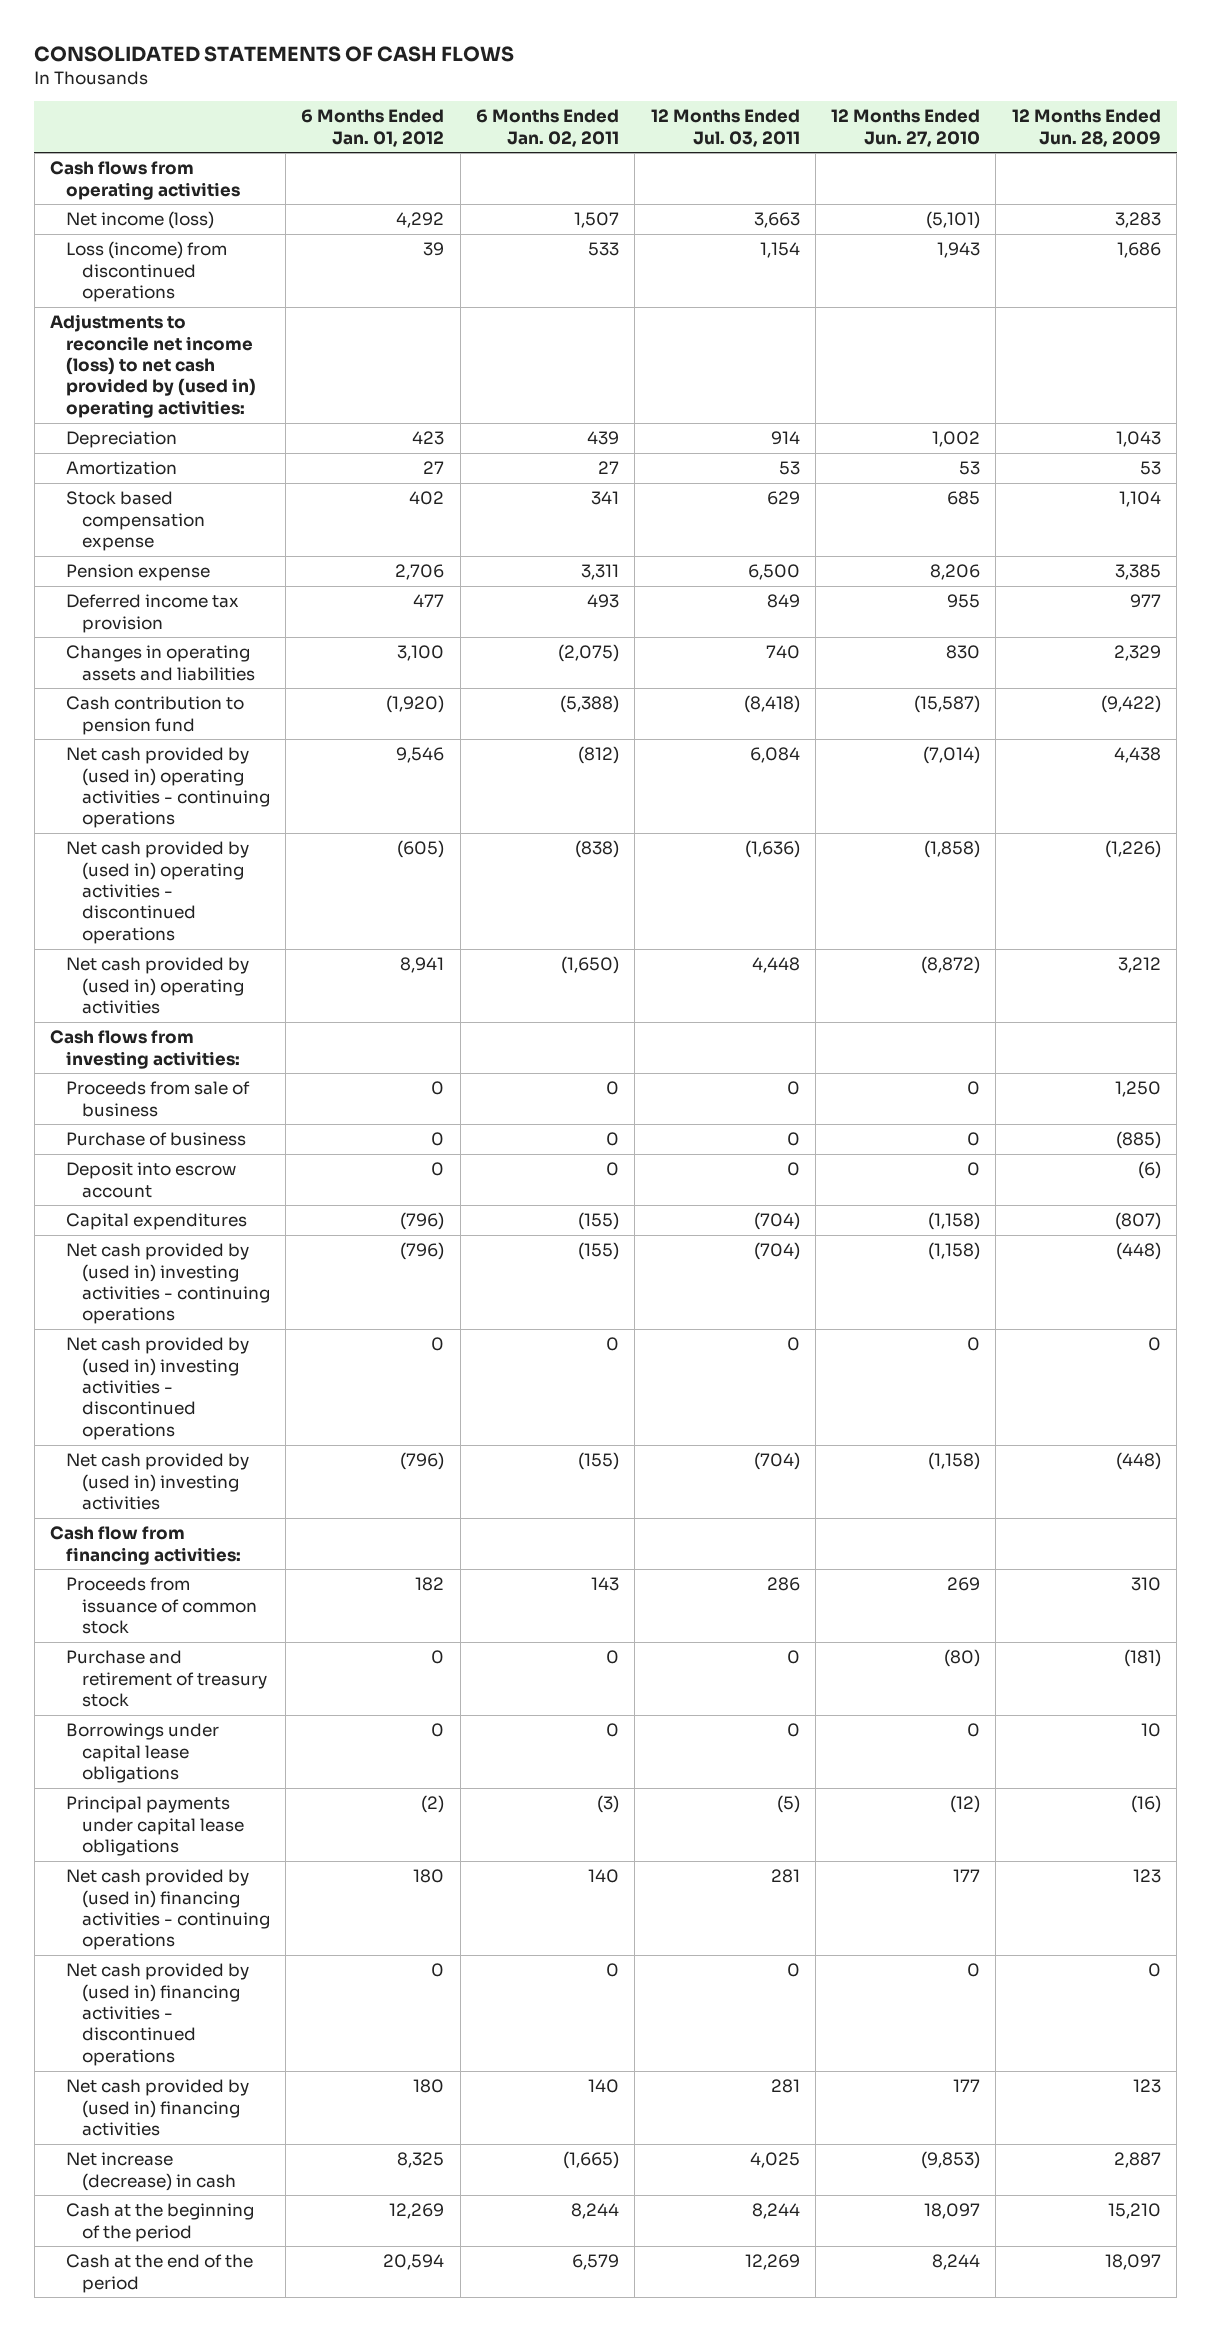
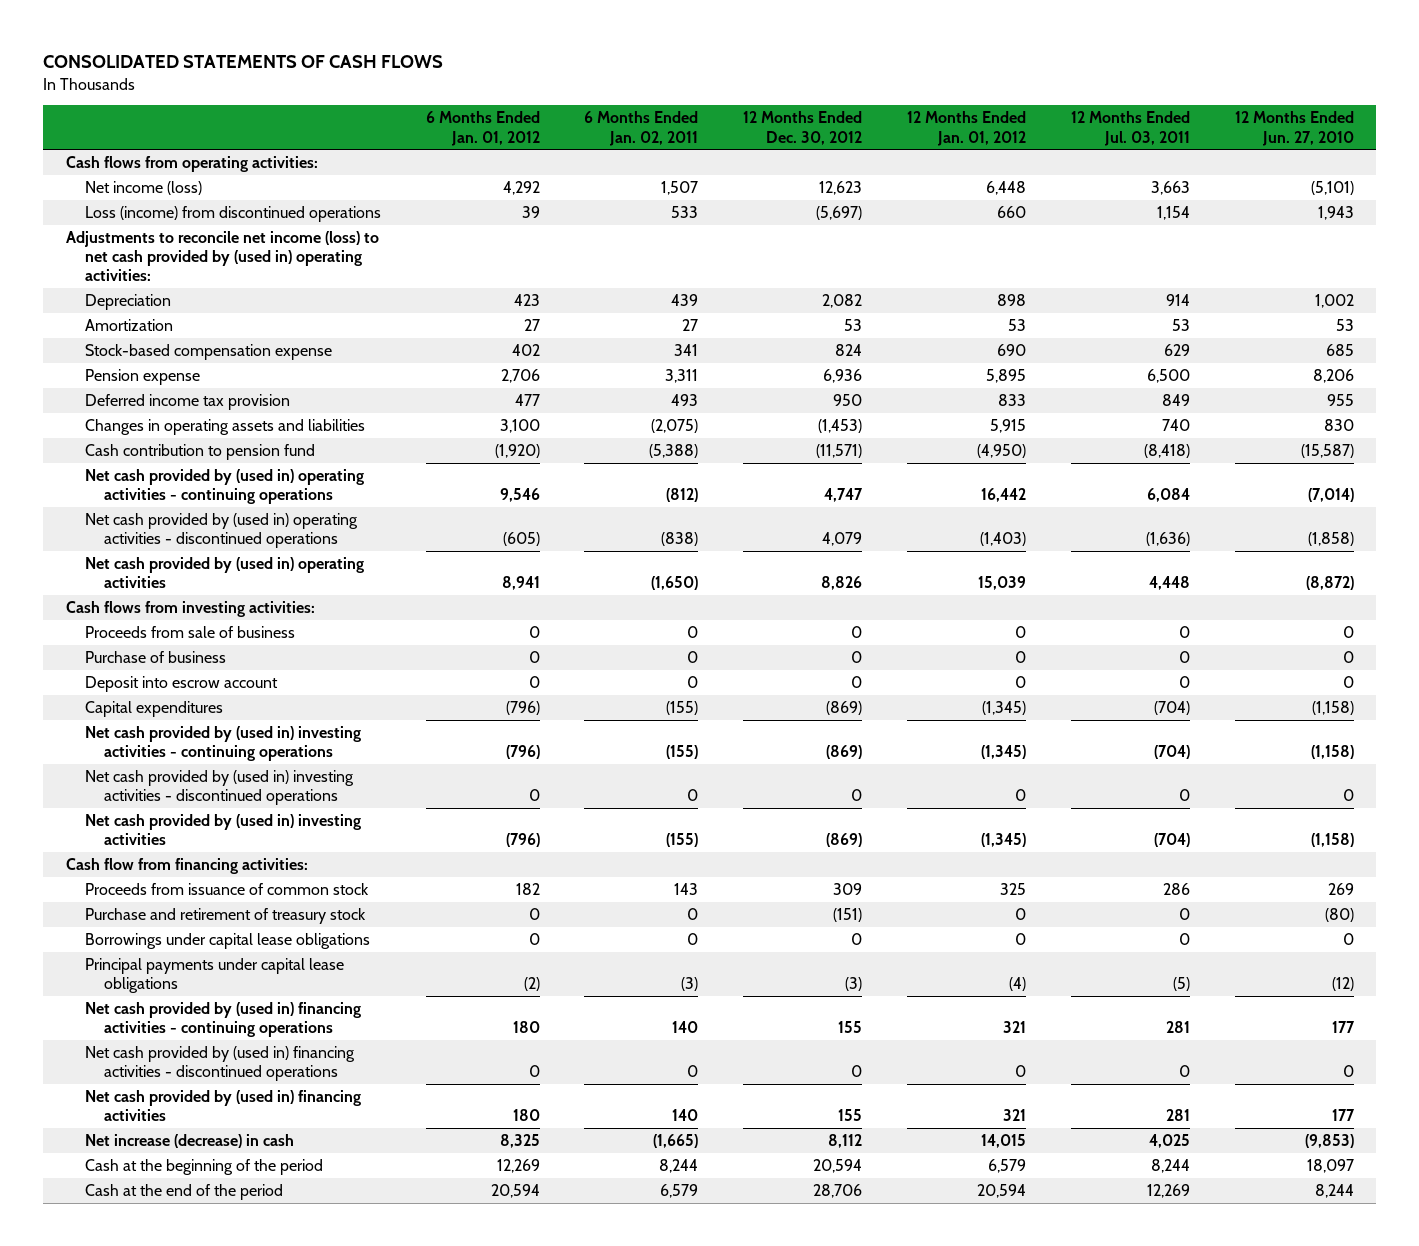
- | 6 Months Ended Jan. 01, 2012 | 6 Months Ended Jan. 02, 2011 | 12 Months Ended Jul. 03, 2011 | 12 Months Ended Jun. 27, 2010 | 12 Months Ended Jun. 28, 2009
+ | 6 Months Ended Jan. 01, 2012 | 6 Months Ended Jan. 02, 2011 | 12 Months Ended Dec. 30, 2012 | 12 Months Ended Jan. 01, 2012 | 12 Months Ended Jul. 03, 2011 | 12 Months Ended Jun. 27, 2010
- Cash flows from operating activities
+ Cash flows from operating activities:
- Stock based compensation expense | 402 | 341 | 629 | 685 | 1,104
+ Stock-based compensation expense | 402 | 341 | 824 | 690 | 629 | 685

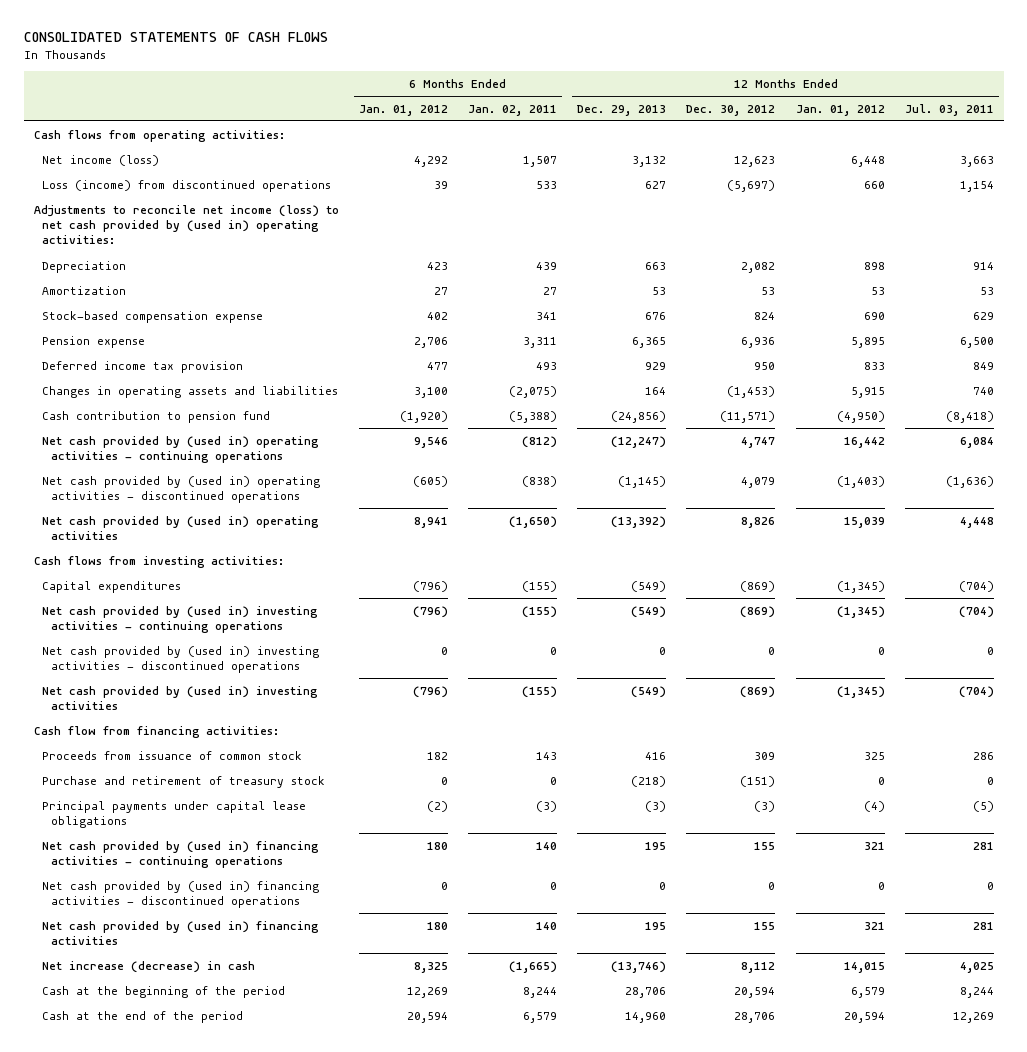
- | 6 Months Ended Jan. 01, 2012 | 6 Months Ended Jan. 02, 2011 | 12 Months Ended Dec. 30, 2012 | 12 Months Ended Jan. 01, 2012 | 12 Months Ended Jul. 03, 2011 | 12 Months Ended Jun. 27, 2010
+ | 6 Months Ended Jan. 01, 2012 | 6 Months Ended Jan. 02, 2011 | 12 Months Ended Dec. 29, 2013 | 12 Months Ended Dec. 30, 2012 | 12 Months Ended Jan. 01, 2012 | 12 Months Ended Jul. 03, 2011
- Proceeds from sale of business | 0 | 0 | 0 | 0 | 0 | 0
- Purchase of business | 0 | 0 | 0 | 0 | 0 | 0
- Deposit into escrow account | 0 | 0 | 0 | 0 | 0 | 0
- Borrowings under capital lease obligations | 0 | 0 | 0 | 0 | 0 | 0

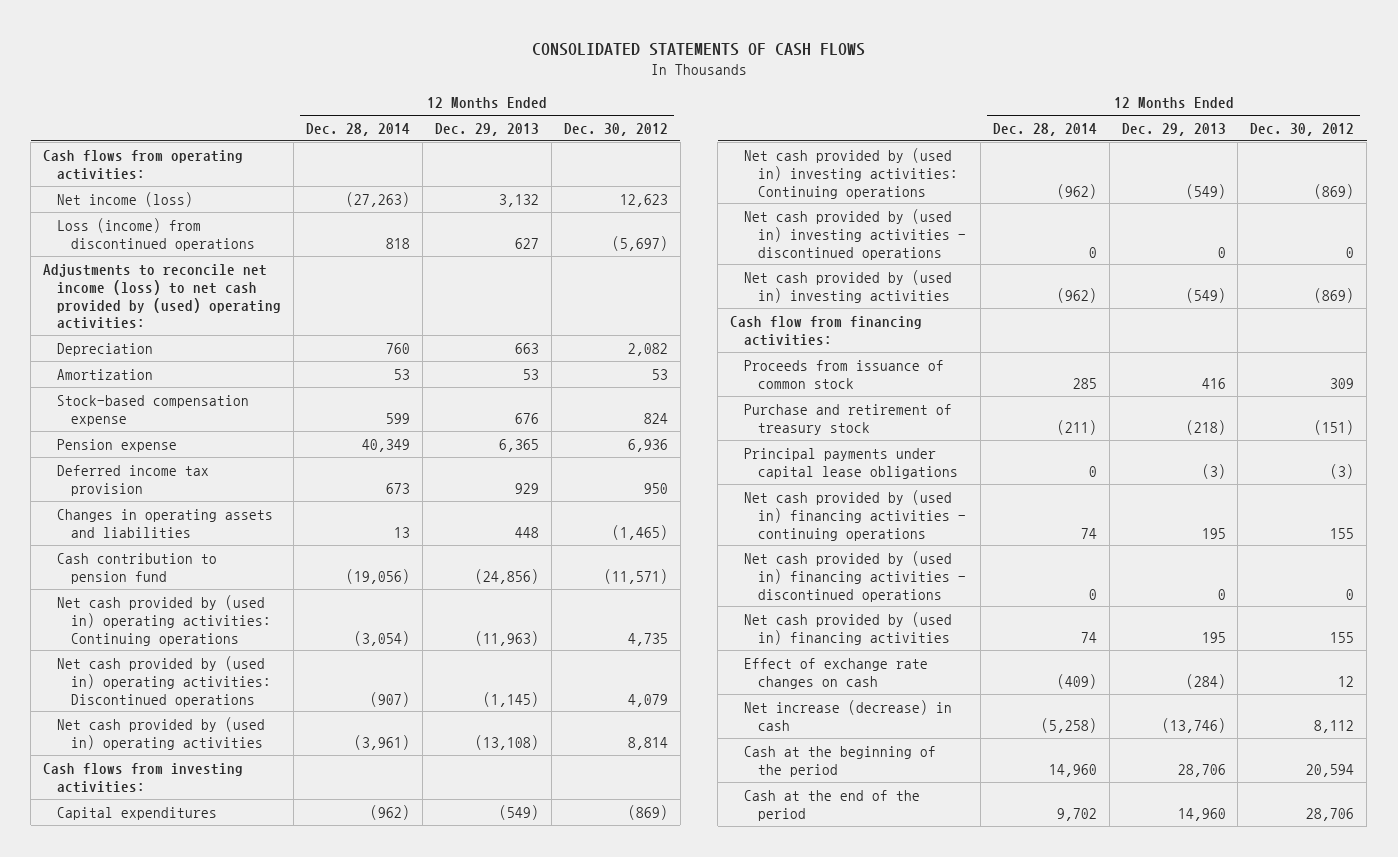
- | 6 Months Ended Jan. 01, 2012 | 6 Months Ended Jan. 02, 2011 | 12 Months Ended Dec. 29, 2013 | 12 Months Ended Dec. 30, 2012 | 12 Months Ended Jan. 01, 2012 | 12 Months Ended Jul. 03, 2011
+ | 12 Months Ended Dec. 28, 2014 | 12 Months Ended Dec. 29, 2013 | 12 Months Ended Dec. 30, 2012
- Adjustments to reconcile net income (loss) to net cash provided by (used in) operating activities:
+ Adjustments to reconcile net income (loss) to net cash provided by (used) operating activities:
- Changes in operating assets and liabilities | 3,100 | (2,075) | 164 | (1,453) | 5,915 | 740
+ Changes in operating assets and liabilities | 13 | 448 | (1,465)
- Net cash provided by (used in) operating activities - continuing operations | 9,546 | (812) | (12,247) | 4,747 | 16,442 | 6,084
- Net cash provided by (used in) operating activities - discontinued operations | (605) | (838) | (1,145) | 4,079 | (1,403) | (1,636)
- Net cash provided by (used in) operating activities | 8,941 | (1,650) | (13,392) | 8,826 | 15,039 | 4,448
+ Net cash provided by (used in) operating activities: Continuing operations | (3,054) | (11,963) | 4,735
+ Net cash provided by (used in) operating activities: Discontinued operations | (907) | (1,145) | 4,079
+ Net cash provided by (used in) operating activities | (3,961) | (13,108) | 8,814
- Net cash provided by (used in) investing activities - continuing operations | (796) | (155) | (549) | (869) | (1,345) | (704)
+ Net cash provided by (used in) investing activities: Continuing operations | (962) | (549) | (869)
+ Effect of exchange rate changes on cash | (409) | (284) | 12

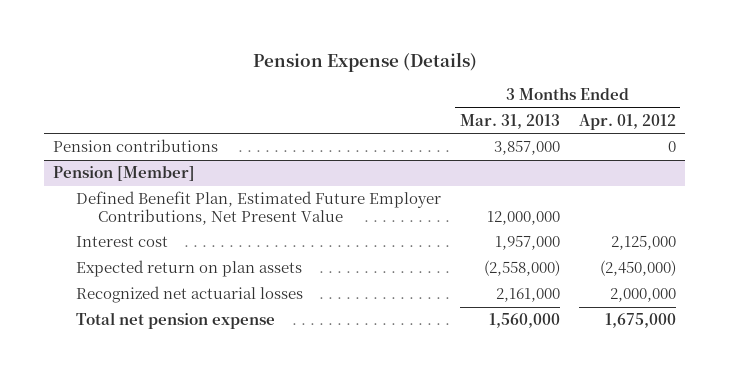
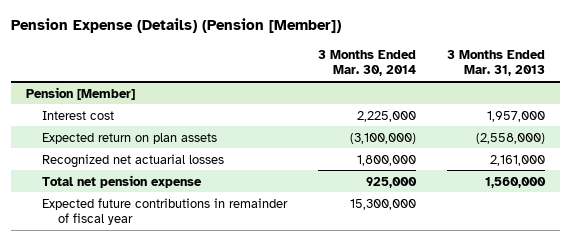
- Pension Expense (Details)
+ Pension Expense (Details) (Pension [Member])
- | 3 Months Ended Mar. 31, 2013 | 3 Months Ended Apr. 01, 2012
+ | 3 Months Ended Mar. 30, 2014 | 3 Months Ended Mar. 31, 2013
- Pension contributions | 3,857,000 | 0
@ Pension [Member]
- Defined Benefit Plan, Estimated Future Employer Contributions, Net Present Value | 12,000,000 |
+ Expected future contributions in remainder of fiscal year | 15,300,000 |

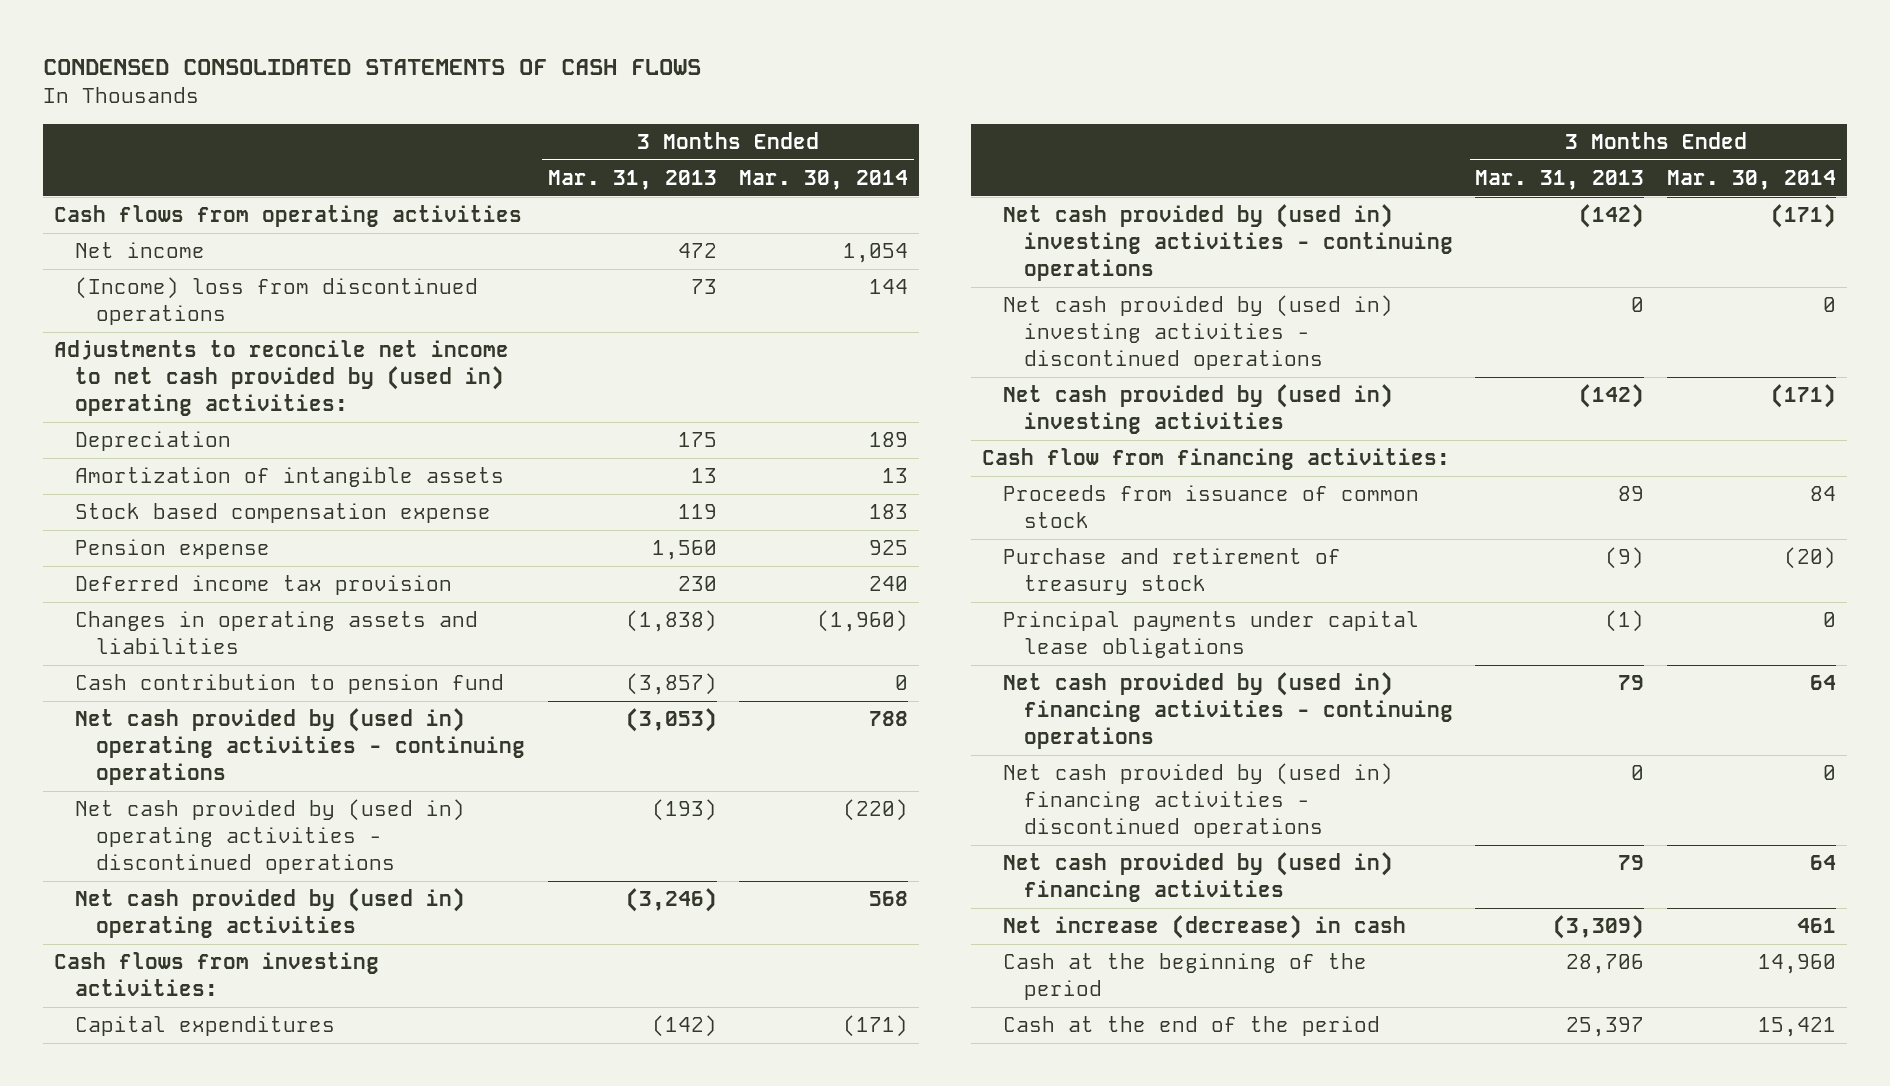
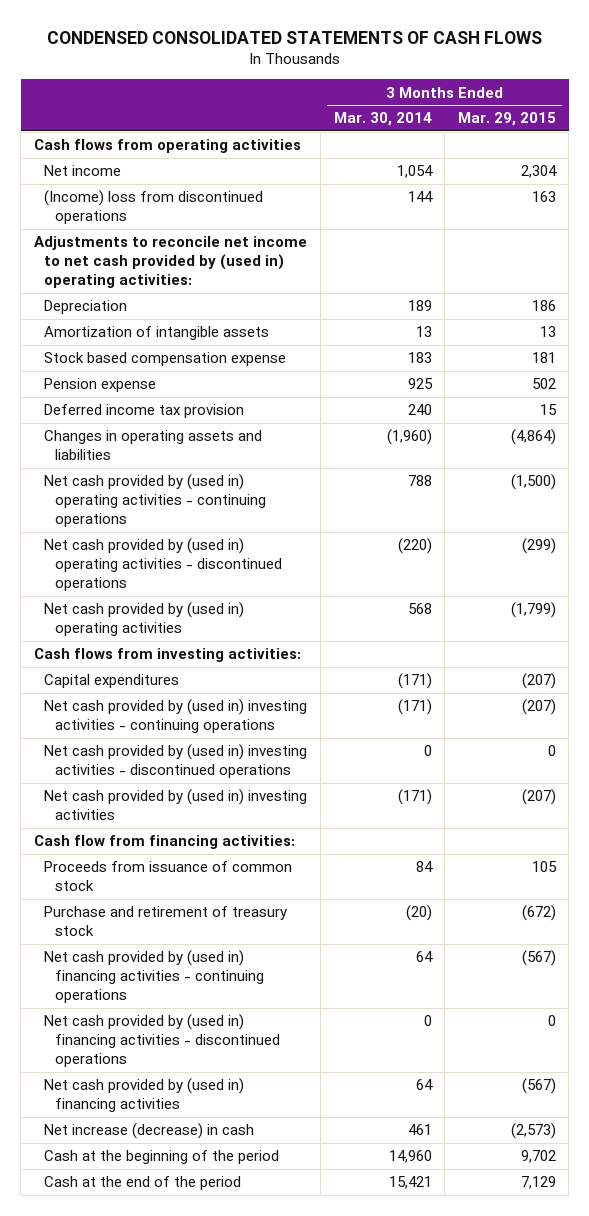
- | 3 Months Ended Mar. 31, 2013 | 3 Months Ended Mar. 30, 2014
+ | 3 Months Ended Mar. 30, 2014 | 3 Months Ended Mar. 29, 2015
- Cash contribution to pension fund | (3,857) | 0
- Principal payments under capital lease obligations | (1) | 0

